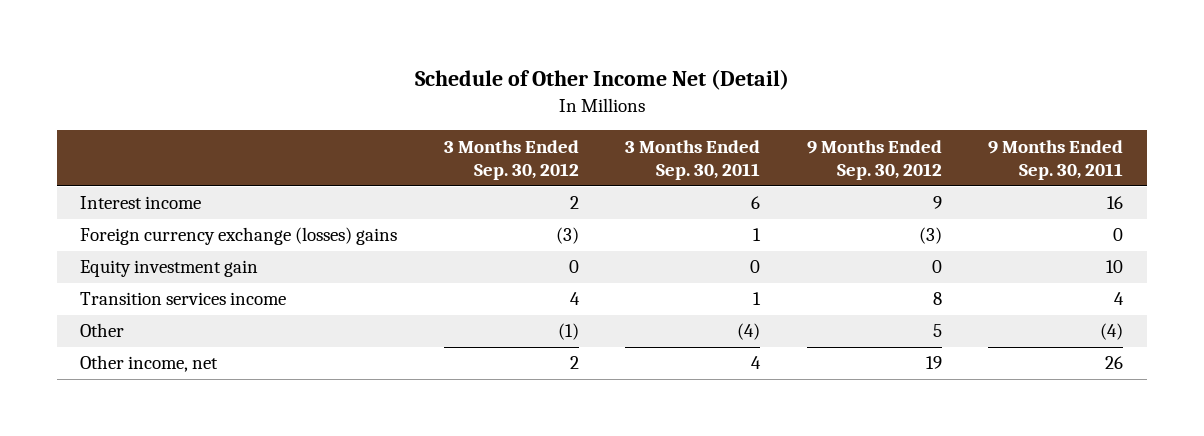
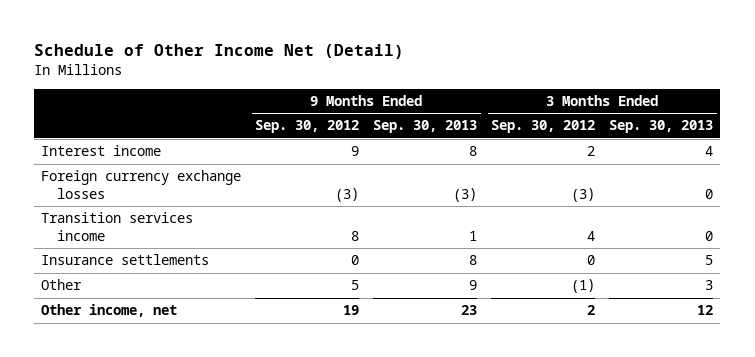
- | 3 Months Ended Sep. 30, 2012 | 3 Months Ended Sep. 30, 2011 | 9 Months Ended Sep. 30, 2012 | 9 Months Ended Sep. 30, 2011
+ | 9 Months Ended Sep. 30, 2012 | 9 Months Ended Sep. 30, 2013 | 3 Months Ended Sep. 30, 2012 | 3 Months Ended Sep. 30, 2013
- Foreign currency exchange (losses) gains | (3) | 1 | (3) | 0
- Equity investment gain | 0 | 0 | 0 | 10
+ Foreign currency exchange losses | (3) | (3) | (3) | 0
+ Insurance settlements | 0 | 8 | 0 | 5

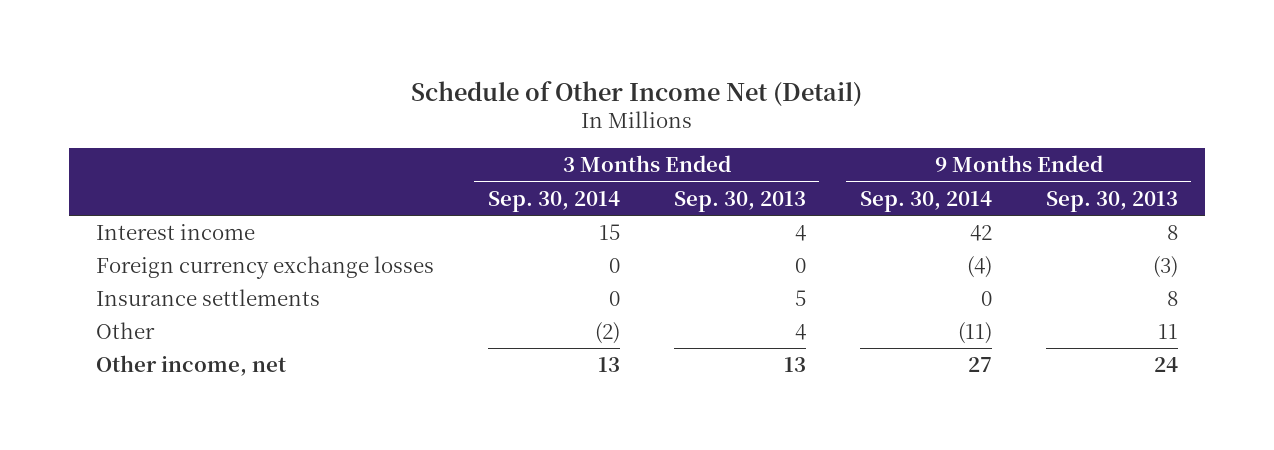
- | 9 Months Ended Sep. 30, 2012 | 9 Months Ended Sep. 30, 2013 | 3 Months Ended Sep. 30, 2012 | 3 Months Ended Sep. 30, 2013
+ | 3 Months Ended Sep. 30, 2014 | 3 Months Ended Sep. 30, 2013 | 9 Months Ended Sep. 30, 2014 | 9 Months Ended Sep. 30, 2013
- Transition services income | 8 | 1 | 4 | 0
- Other | 5 | 9 | (1) | 3
- Other income, net | 19 | 23 | 2 | 12
+ Other | (2) | 4 | (11) | 11
+ Other income, net | 13 | 13 | 27 | 24

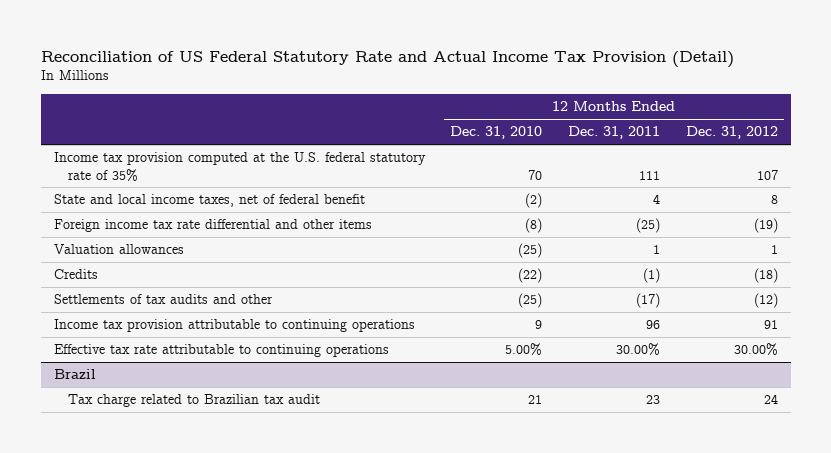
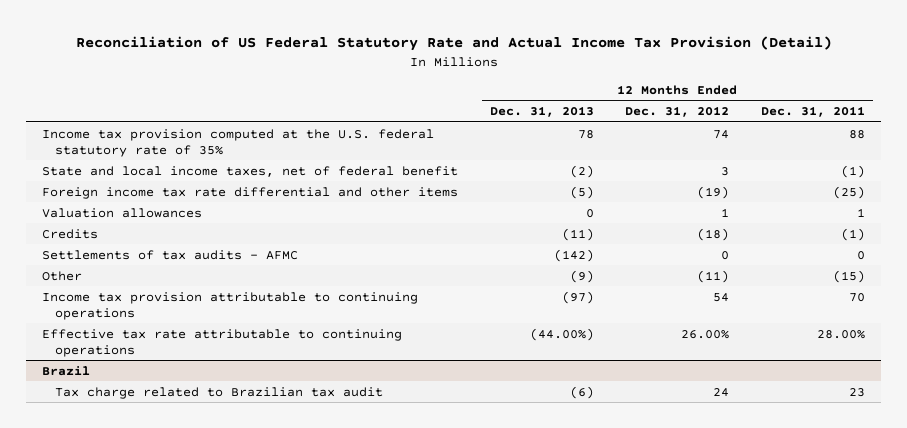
- | 12 Months Ended Dec. 31, 2010 | 12 Months Ended Dec. 31, 2011 | 12 Months Ended Dec. 31, 2012
+ | 12 Months Ended Dec. 31, 2013 | 12 Months Ended Dec. 31, 2012 | 12 Months Ended Dec. 31, 2011
- Income tax provision computed at the U.S. federal statutory rate of 35% | 70 | 111 | 107
- State and local income taxes, net of federal benefit | (2) | 4 | 8
+ Income tax provision computed at the U.S. federal statutory rate of 35% | 78 | 74 | 88
+ State and local income taxes, net of federal benefit | (2) | 3 | (1)
- Settlements of tax audits and other | (25) | (17) | (12)
- Income tax provision attributable to continuing operations | 9 | 96 | 91
- Effective tax rate attributable to continuing operations | 5.00% | 30.00% | 30.00%
+ Settlements of tax audits - AFMC | (142) | 0 | 0
+ Other | (9) | (11) | (15)
+ Income tax provision attributable to continuing operations | (97) | 54 | 70
+ Effective tax rate attributable to continuing operations | (44.00%) | 26.00% | 28.00%

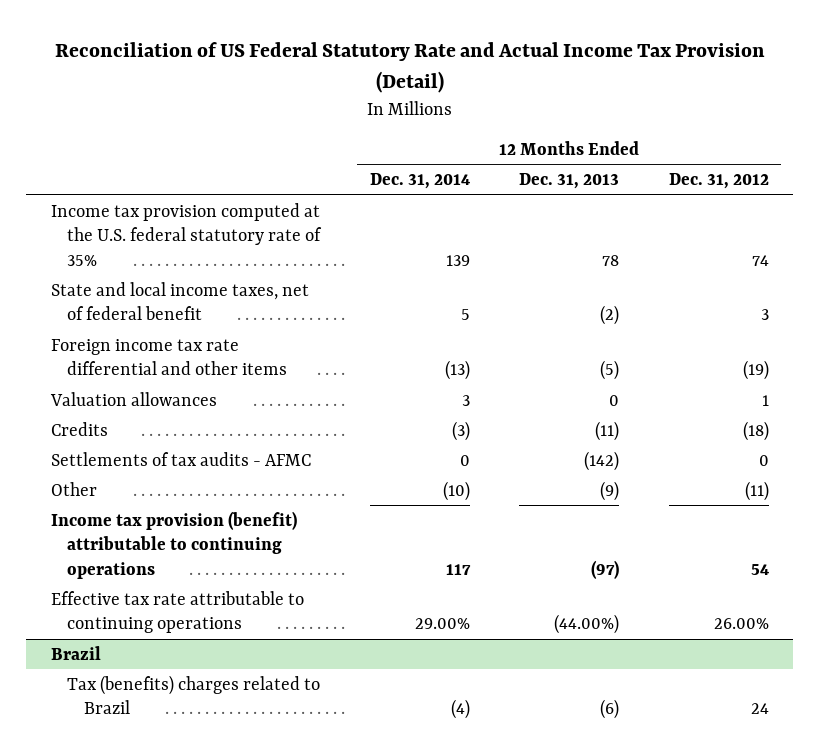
- | 12 Months Ended Dec. 31, 2013 | 12 Months Ended Dec. 31, 2012 | 12 Months Ended Dec. 31, 2011
+ | 12 Months Ended Dec. 31, 2014 | 12 Months Ended Dec. 31, 2013 | 12 Months Ended Dec. 31, 2012
- Income tax provision attributable to continuing operations | (97) | 54 | 70
+ Income tax provision (benefit) attributable to continuing operations | 117 | (97) | 54
@ Brazil
- Tax charge related to Brazilian tax audit | (6) | 24 | 23
+ Tax (benefits) charges related to Brazil | (4) | (6) | 24

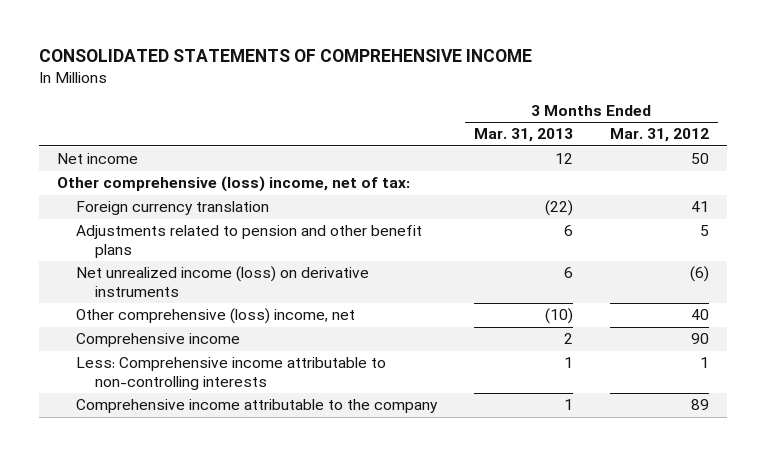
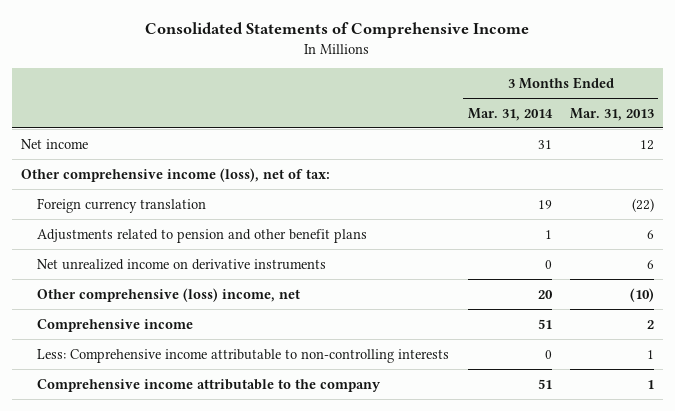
- CONSOLIDATED STATEMENTS OF COMPREHENSIVE INCOME
+ Consolidated Statements of Comprehensive Income
- | 3 Months Ended Mar. 31, 2013 | 3 Months Ended Mar. 31, 2012
+ | 3 Months Ended Mar. 31, 2014 | 3 Months Ended Mar. 31, 2013
- Other comprehensive (loss) income, net of tax:
+ Other comprehensive income (loss), net of tax:
- Net unrealized income (loss) on derivative instruments | 6 | (6)
+ Net unrealized income on derivative instruments | 0 | 6

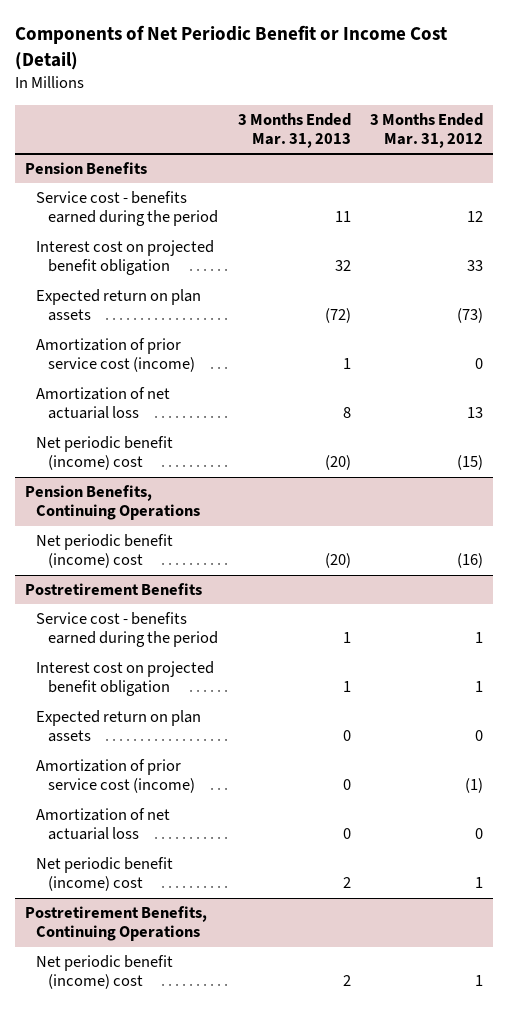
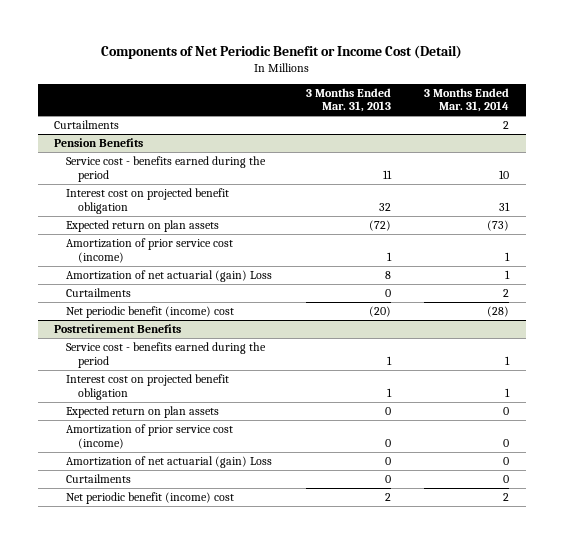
- | 3 Months Ended Mar. 31, 2013 | 3 Months Ended Mar. 31, 2012
+ | 3 Months Ended Mar. 31, 2013 | 3 Months Ended Mar. 31, 2014
+ Curtailments | | 2
@ Pension Benefits
- Amortization of net actuarial loss | 8 | 13
- Net periodic benefit (income) cost | (20) | (15)
- Pension Benefits, Continuing Operations
@ Pension Benefits
+ Amortization of net actuarial (gain) Loss | 8 | 1
+ Curtailments | 0 | 2
@ Postretirement Benefits
- Amortization of net actuarial loss | 0 | 0
- Net periodic benefit (income) cost | 2 | 1
- Postretirement Benefits, Continuing Operations
@ Postretirement Benefits
+ Amortization of net actuarial (gain) Loss | 0 | 0
+ Curtailments | 0 | 0

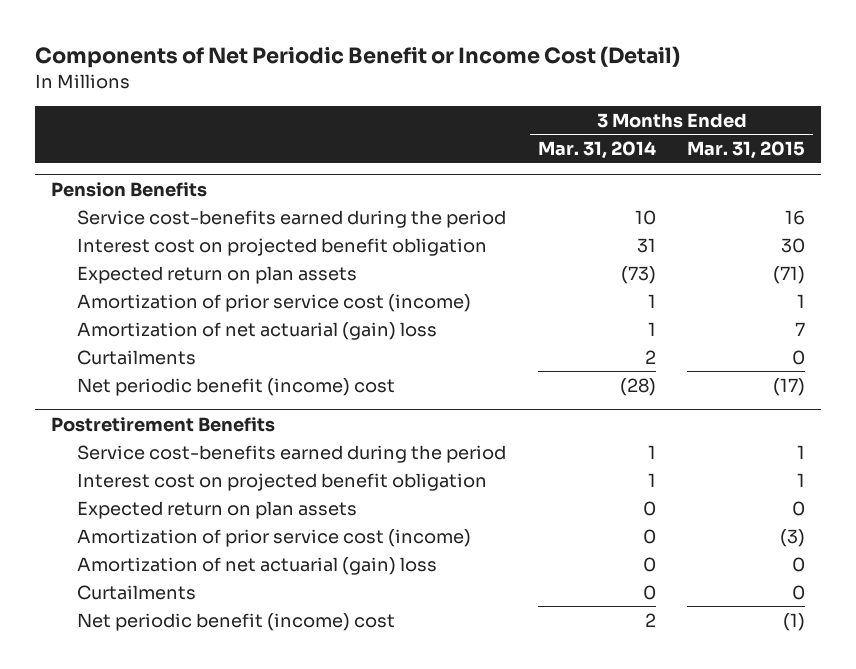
- | 3 Months Ended Mar. 31, 2013 | 3 Months Ended Mar. 31, 2014
+ | 3 Months Ended Mar. 31, 2014 | 3 Months Ended Mar. 31, 2015
- Curtailments | | 2
@ Pension Benefits
- Service cost - benefits earned during the period | 11 | 10
+ Service cost-benefits earned during the period | 10 | 16
- Amortization of net actuarial (gain) Loss | 8 | 1
+ Amortization of net actuarial (gain) loss | 1 | 7
@ Postretirement Benefits
- Service cost - benefits earned during the period | 1 | 1
+ Service cost-benefits earned during the period | 1 | 1
- Amortization of net actuarial (gain) Loss | 0 | 0
+ Amortization of net actuarial (gain) loss | 0 | 0

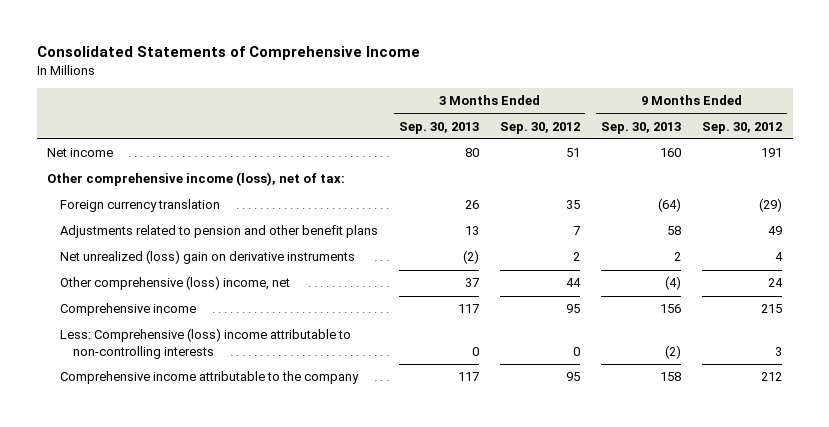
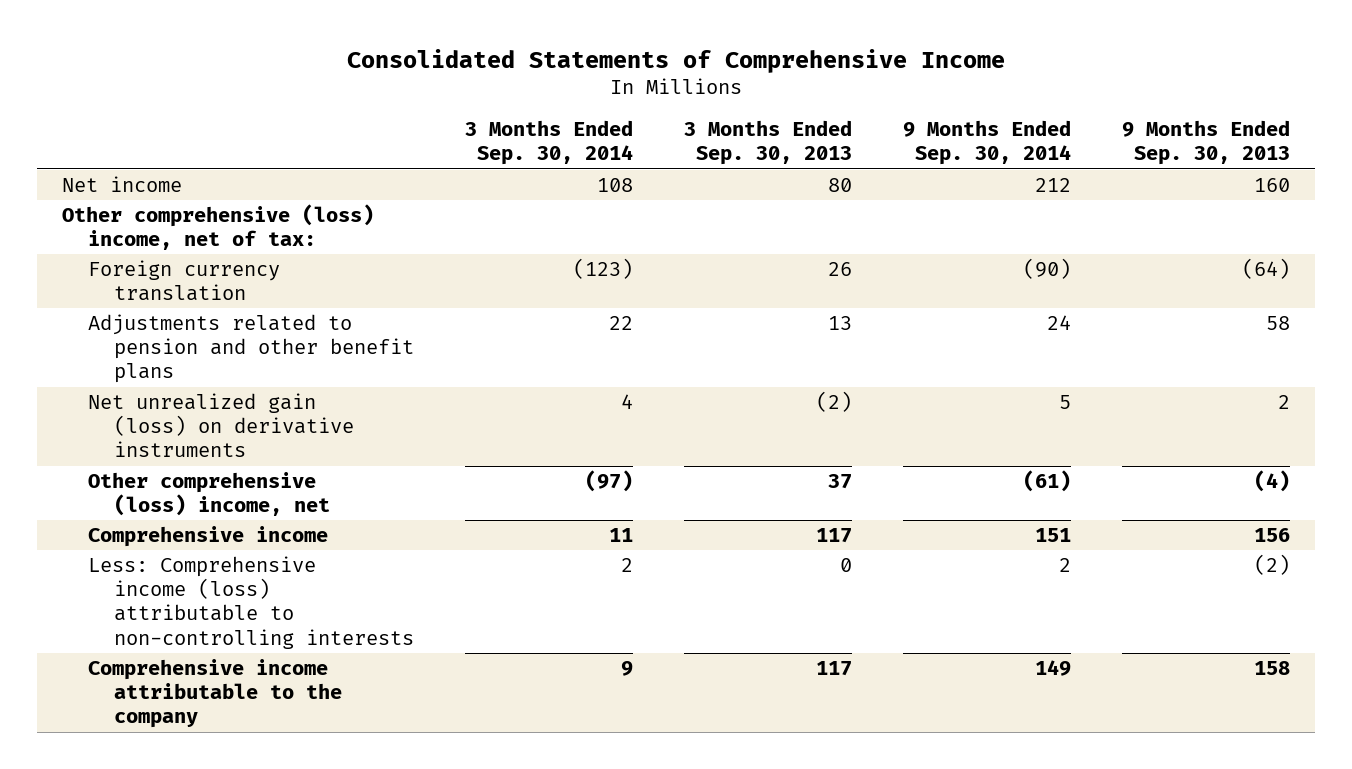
- | 3 Months Ended Sep. 30, 2013 | 3 Months Ended Sep. 30, 2012 | 9 Months Ended Sep. 30, 2013 | 9 Months Ended Sep. 30, 2012
+ | 3 Months Ended Sep. 30, 2014 | 3 Months Ended Sep. 30, 2013 | 9 Months Ended Sep. 30, 2014 | 9 Months Ended Sep. 30, 2013
- Other comprehensive income (loss), net of tax:
+ Other comprehensive (loss) income, net of tax:
- Net unrealized (loss) gain on derivative instruments | (2) | 2 | 2 | 4
+ Net unrealized gain (loss) on derivative instruments | 4 | (2) | 5 | 2
- Less: Comprehensive (loss) income attributable to non-controlling interests | 0 | 0 | (2) | 3
+ Less: Comprehensive income (loss) attributable to non-controlling interests | 2 | 0 | 2 | (2)

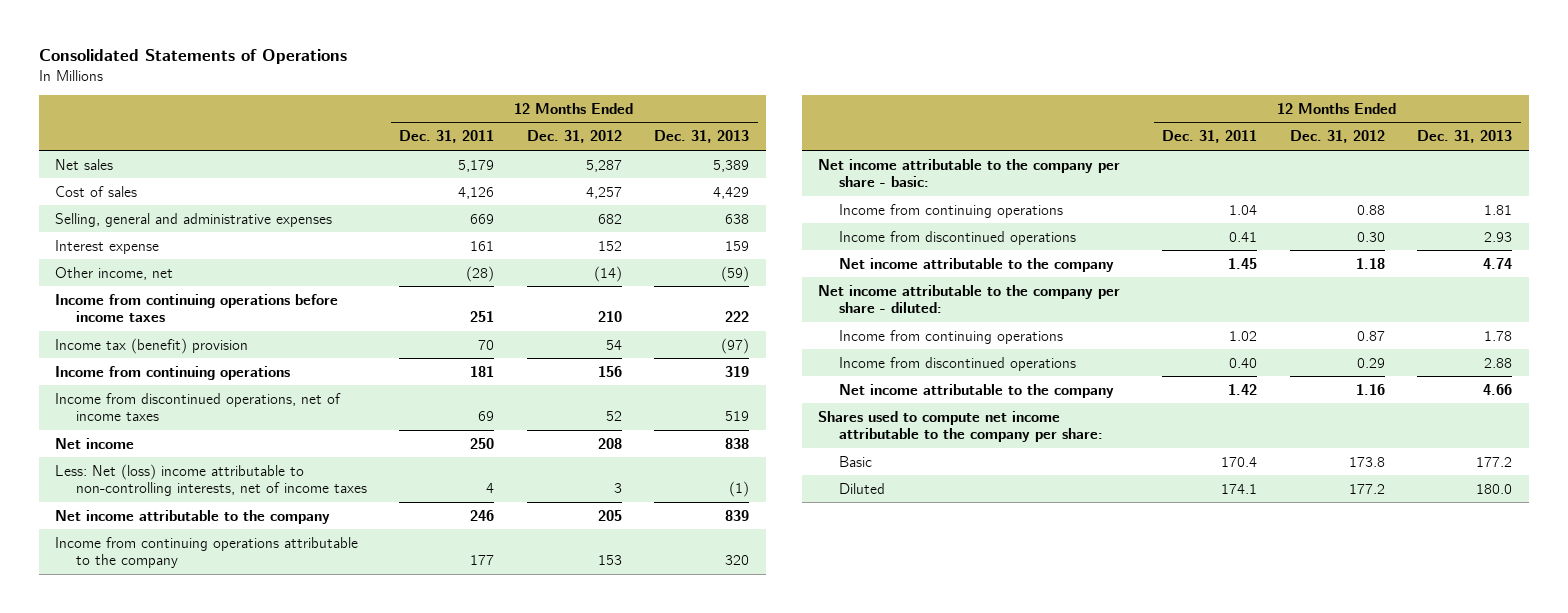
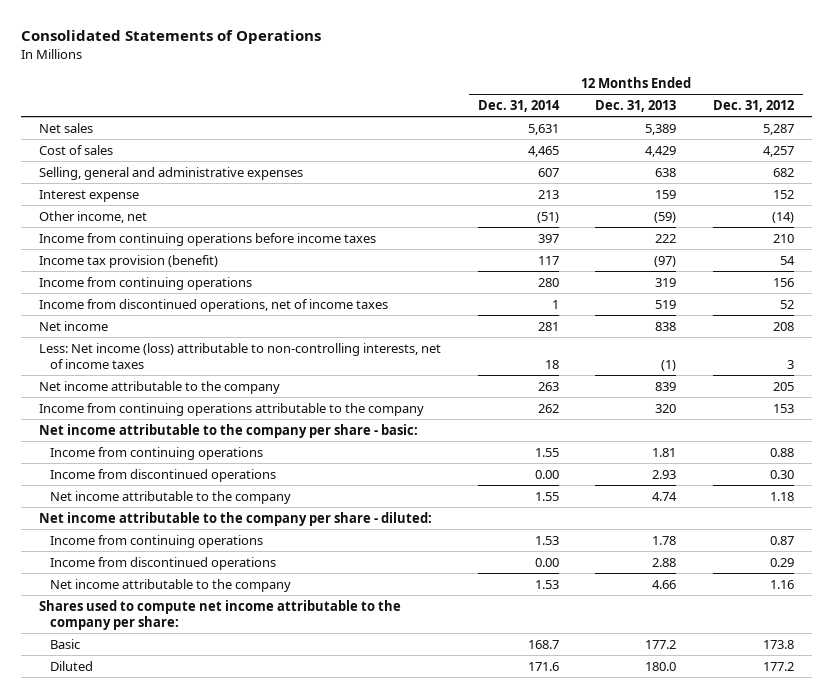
- | 12 Months Ended Dec. 31, 2011 | 12 Months Ended Dec. 31, 2012 | 12 Months Ended Dec. 31, 2013
+ | 12 Months Ended Dec. 31, 2014 | 12 Months Ended Dec. 31, 2013 | 12 Months Ended Dec. 31, 2012
- Income tax (benefit) provision | 70 | 54 | (97)
+ Income tax provision (benefit) | 117 | (97) | 54
- Less: Net (loss) income attributable to non-controlling interests, net of income taxes | 4 | 3 | (1)
+ Less: Net income (loss) attributable to non-controlling interests, net of income taxes | 18 | (1) | 3

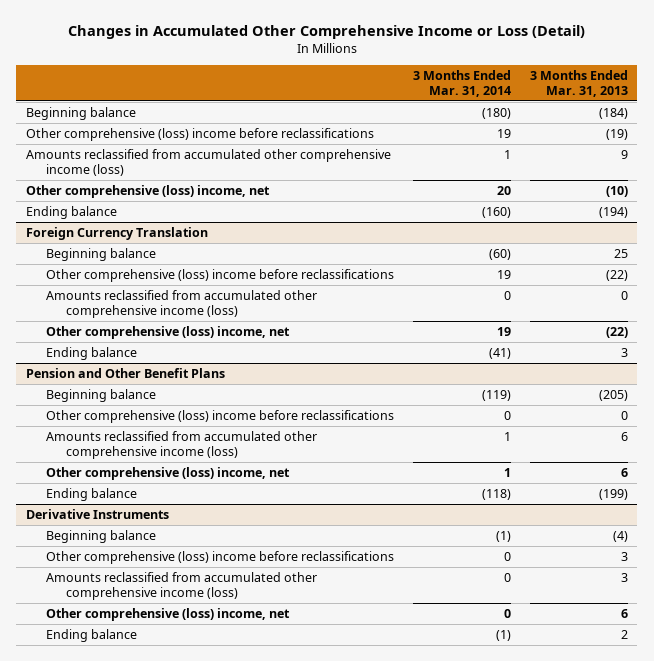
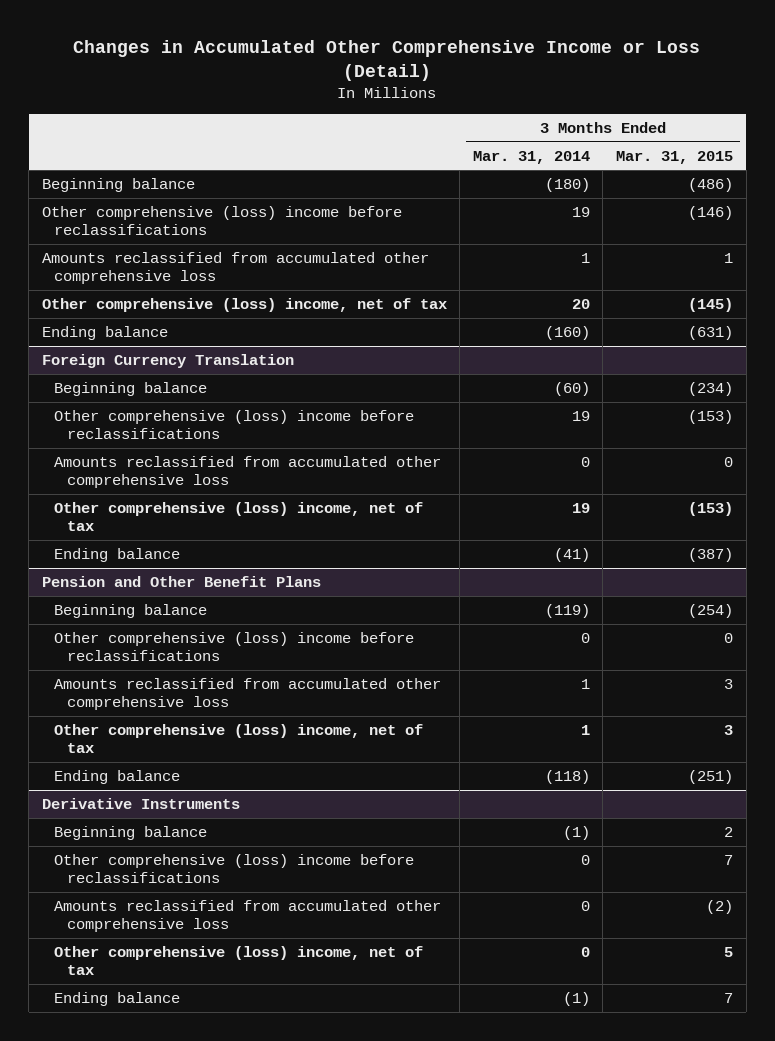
- | 3 Months Ended Mar. 31, 2014 | 3 Months Ended Mar. 31, 2013
+ | 3 Months Ended Mar. 31, 2014 | 3 Months Ended Mar. 31, 2015
- Amounts reclassified from accumulated other comprehensive income (loss) | 1 | 9
- Other comprehensive (loss) income, net | 20 | (10)
+ Amounts reclassified from accumulated other comprehensive loss | 1 | 1
+ Other comprehensive (loss) income, net of tax | 20 | (145)
@ Foreign Currency Translation
- Amounts reclassified from accumulated other comprehensive income (loss) | 0 | 0
- Other comprehensive (loss) income, net | 19 | (22)
+ Amounts reclassified from accumulated other comprehensive loss | 0 | 0
+ Other comprehensive (loss) income, net of tax | 19 | (153)
@ Pension and Other Benefit Plans
- Amounts reclassified from accumulated other comprehensive income (loss) | 1 | 6
- Other comprehensive (loss) income, net | 1 | 6
+ Amounts reclassified from accumulated other comprehensive loss | 1 | 3
+ Other comprehensive (loss) income, net of tax | 1 | 3
@ Derivative Instruments
- Amounts reclassified from accumulated other comprehensive income (loss) | 0 | 3
- Other comprehensive (loss) income, net | 0 | 6
+ Amounts reclassified from accumulated other comprehensive loss | 0 | (2)
+ Other comprehensive (loss) income, net of tax | 0 | 5

